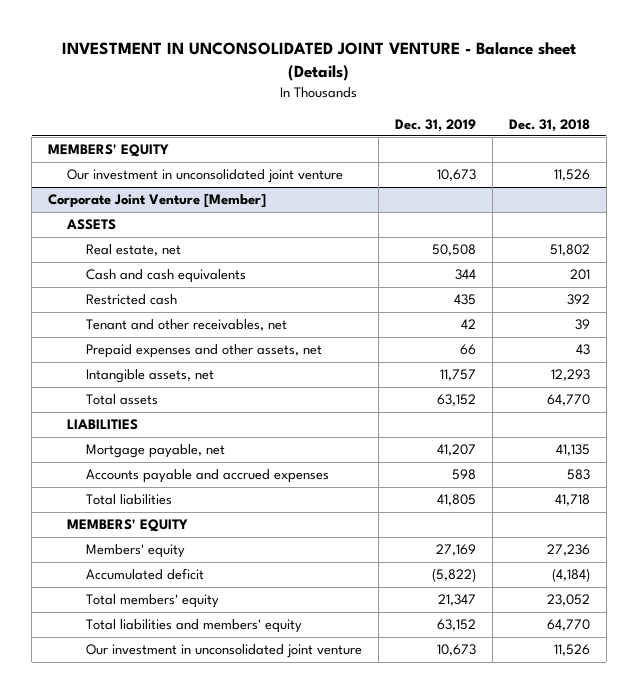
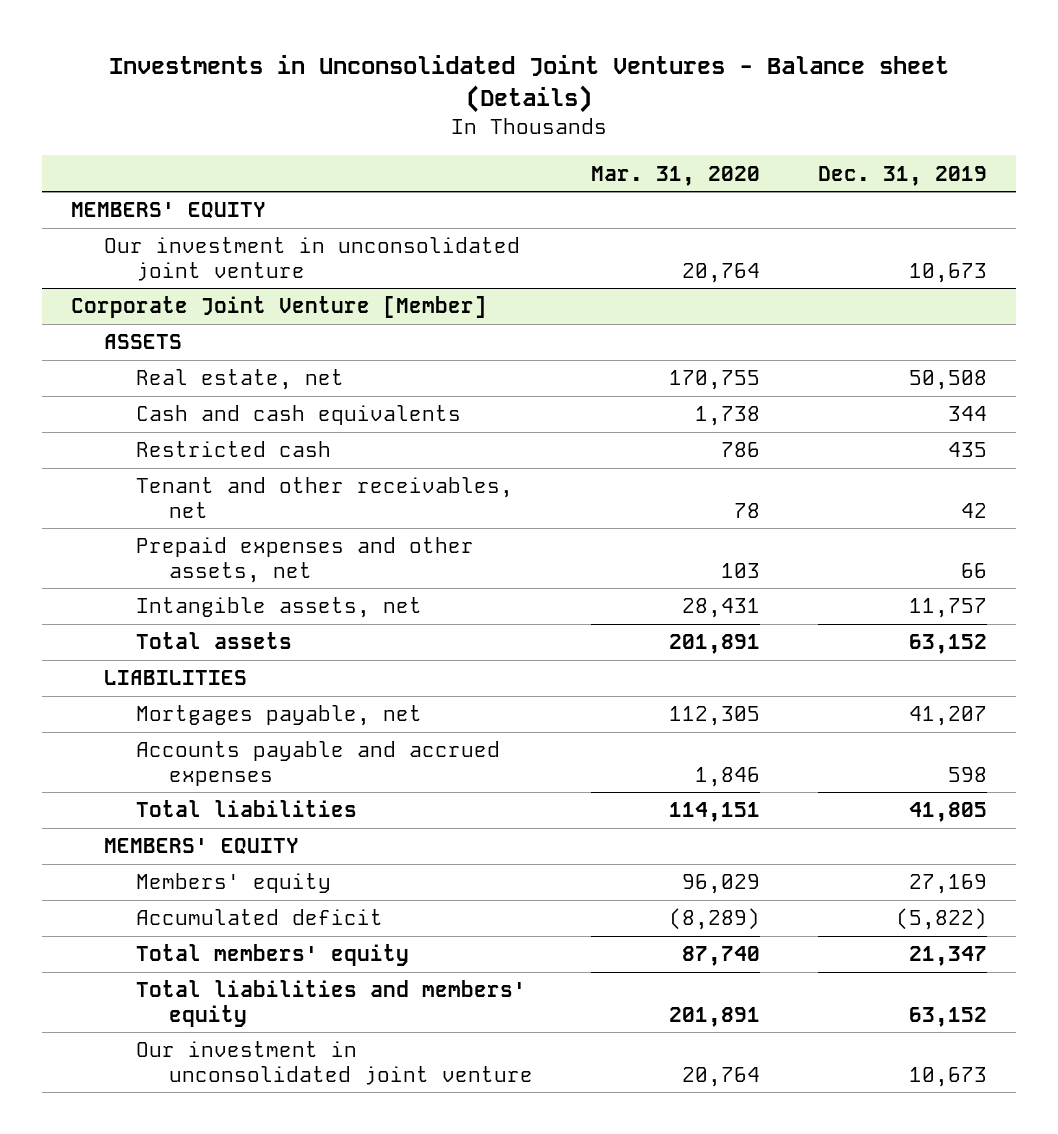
- INVESTMENT IN UNCONSOLIDATED JOINT VENTURE - Balance sheet (Details)
+ Investments in Unconsolidated Joint Ventures - Balance sheet (Details)
- | Dec. 31, 2019 | Dec. 31, 2018
+ | Mar. 31, 2020 | Dec. 31, 2019
@ Corporate Joint Venture [Member]
- Mortgage payable, net | 41,207 | 41,135
+ Mortgages payable, net | 112,305 | 41,207

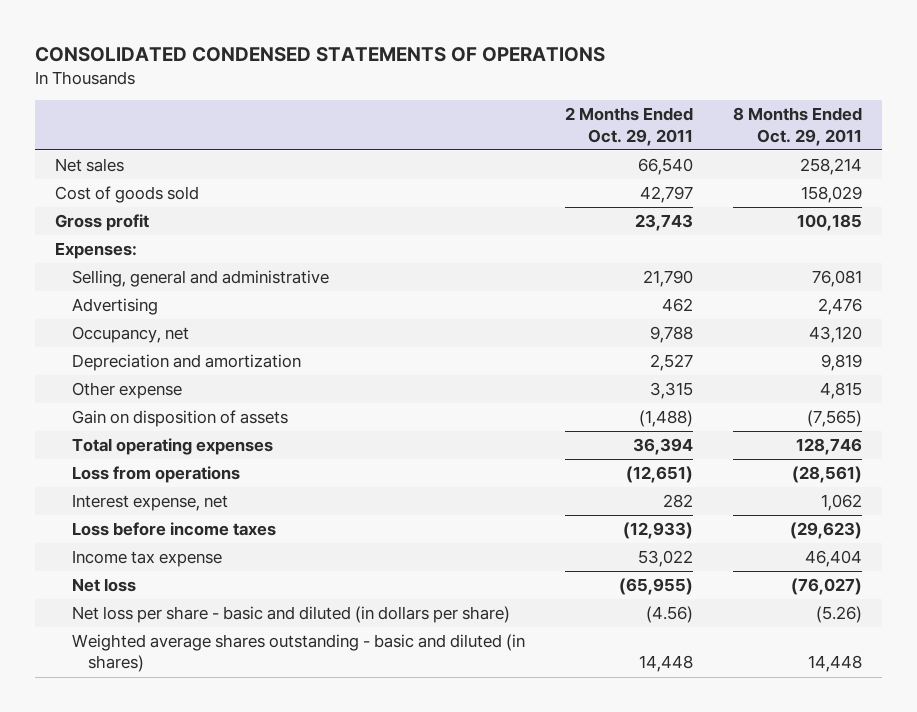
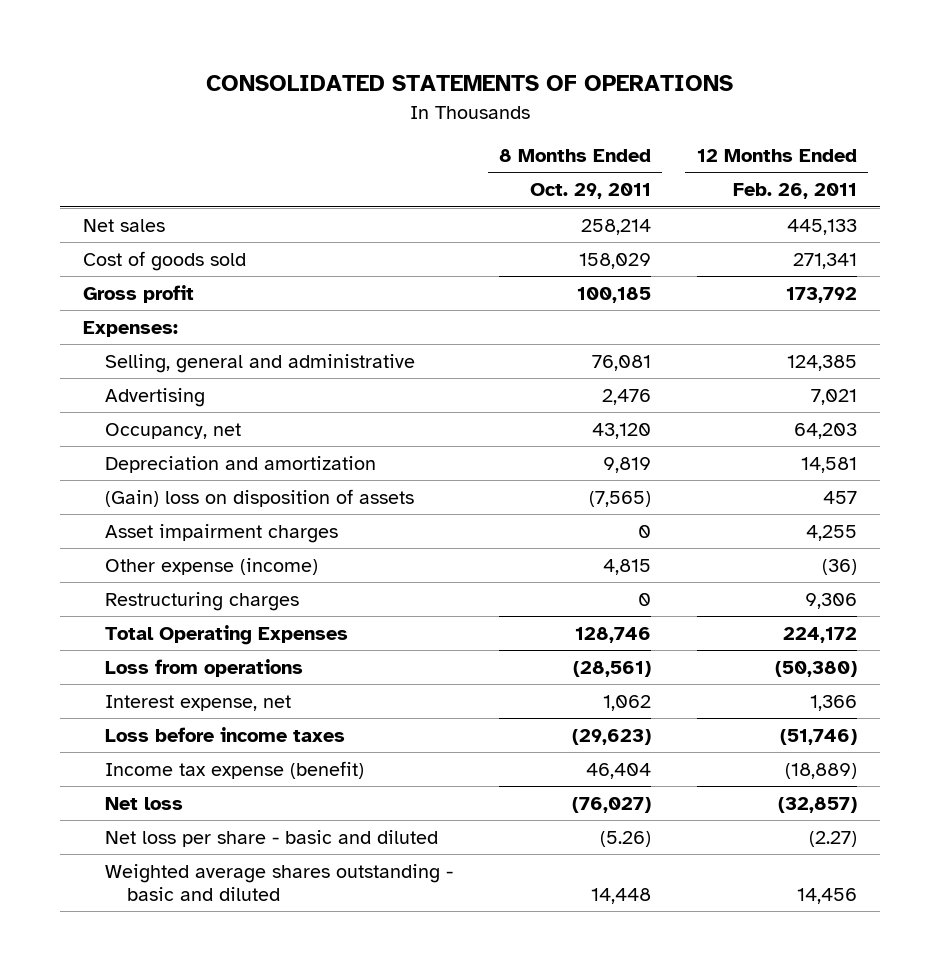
- CONSOLIDATED CONDENSED STATEMENTS OF OPERATIONS
+ CONSOLIDATED STATEMENTS OF OPERATIONS
- | 2 Months Ended Oct. 29, 2011 | 8 Months Ended Oct. 29, 2011
+ | 8 Months Ended Oct. 29, 2011 | 12 Months Ended Feb. 26, 2011
- Other expense | 3,315 | 4,815
- Gain on disposition of assets | (1,488) | (7,565)
- Total operating expenses | 36,394 | 128,746
+ (Gain) loss on disposition of assets | (7,565) | 457
+ Asset impairment charges | 0 | 4,255
+ Other expense (income) | 4,815 | (36)
+ Restructuring charges | 0 | 9,306
+ Total Operating Expenses | 128,746 | 224,172
- Income tax expense | 53,022 | 46,404
+ Income tax expense (benefit) | 46,404 | (18,889)
- Net loss per share - basic and diluted (in dollars per share) | (4.56) | (5.26)
- Weighted average shares outstanding - basic and diluted (in shares) | 14,448 | 14,448
+ Net loss per share - basic and diluted | (5.26) | (2.27)
+ Weighted average shares outstanding - basic and diluted | 14,448 | 14,456

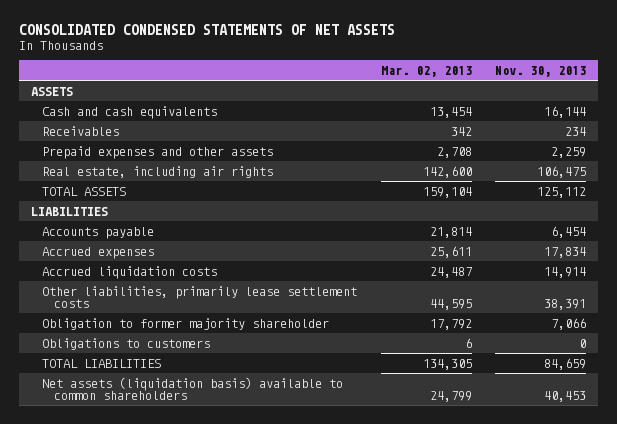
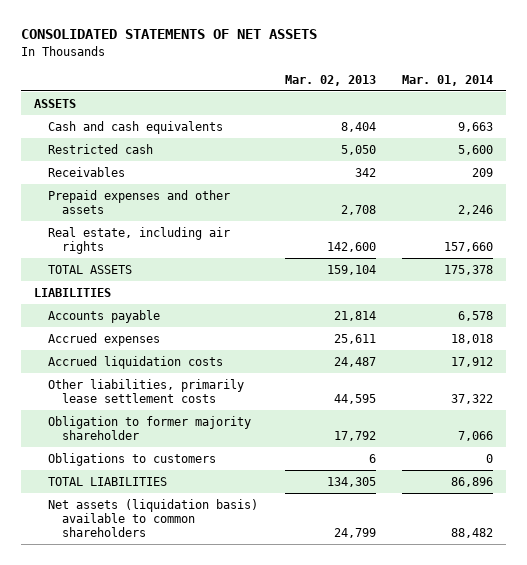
- CONSOLIDATED CONDENSED STATEMENTS OF NET ASSETS
+ CONSOLIDATED STATEMENTS OF NET ASSETS
- | Mar. 02, 2013 | Nov. 30, 2013
+ | Mar. 02, 2013 | Mar. 01, 2014
- Cash and cash equivalents | 13,454 | 16,144
+ Cash and cash equivalents | 8,404 | 9,663
+ Restricted cash | 5,050 | 5,600

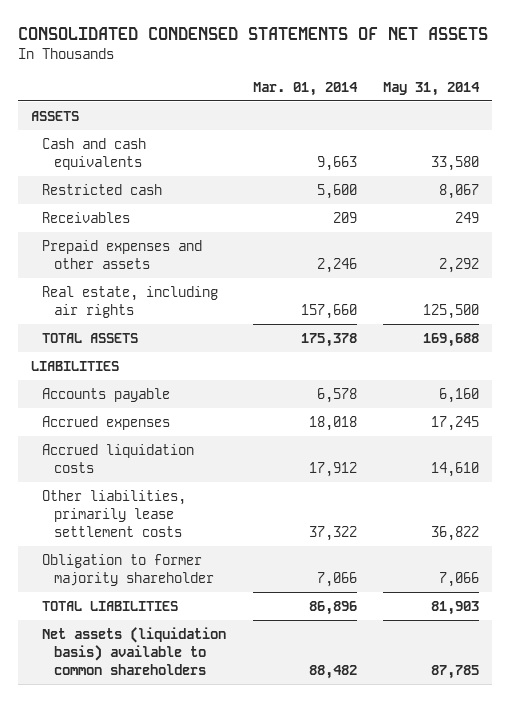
- CONSOLIDATED STATEMENTS OF NET ASSETS
+ CONSOLIDATED CONDENSED STATEMENTS OF NET ASSETS
- | Mar. 02, 2013 | Mar. 01, 2014
+ | Mar. 01, 2014 | May 31, 2014
- Obligations to customers | 6 | 0

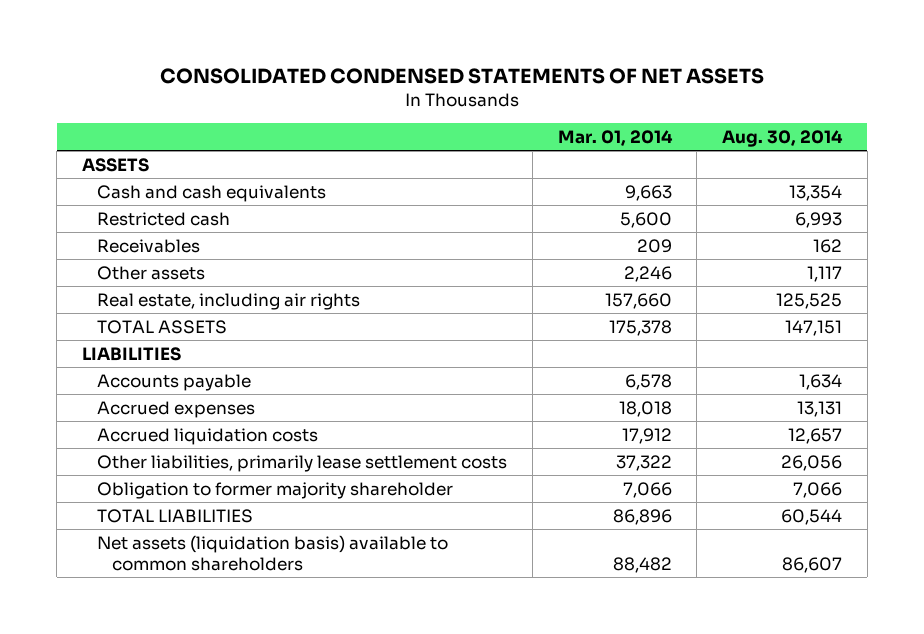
- | Mar. 01, 2014 | May 31, 2014
+ | Mar. 01, 2014 | Aug. 30, 2014
- Prepaid expenses and other assets | 2,246 | 2,292
+ Other assets | 2,246 | 1,117

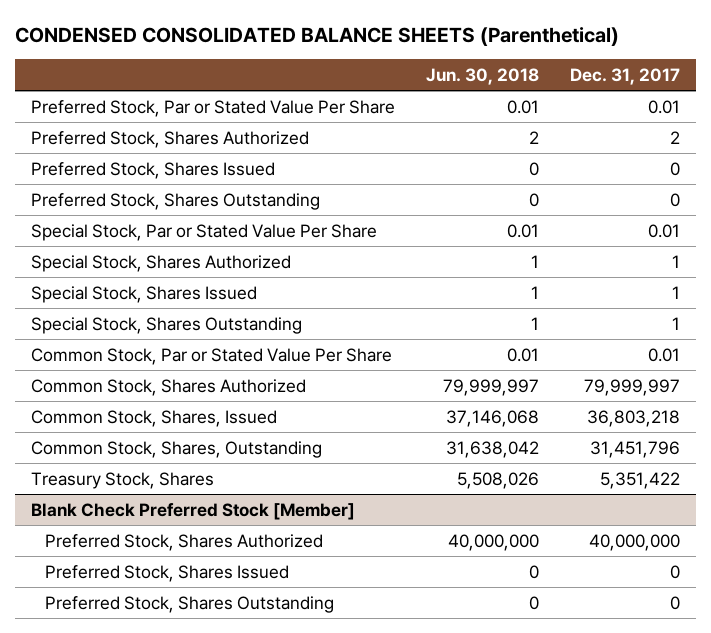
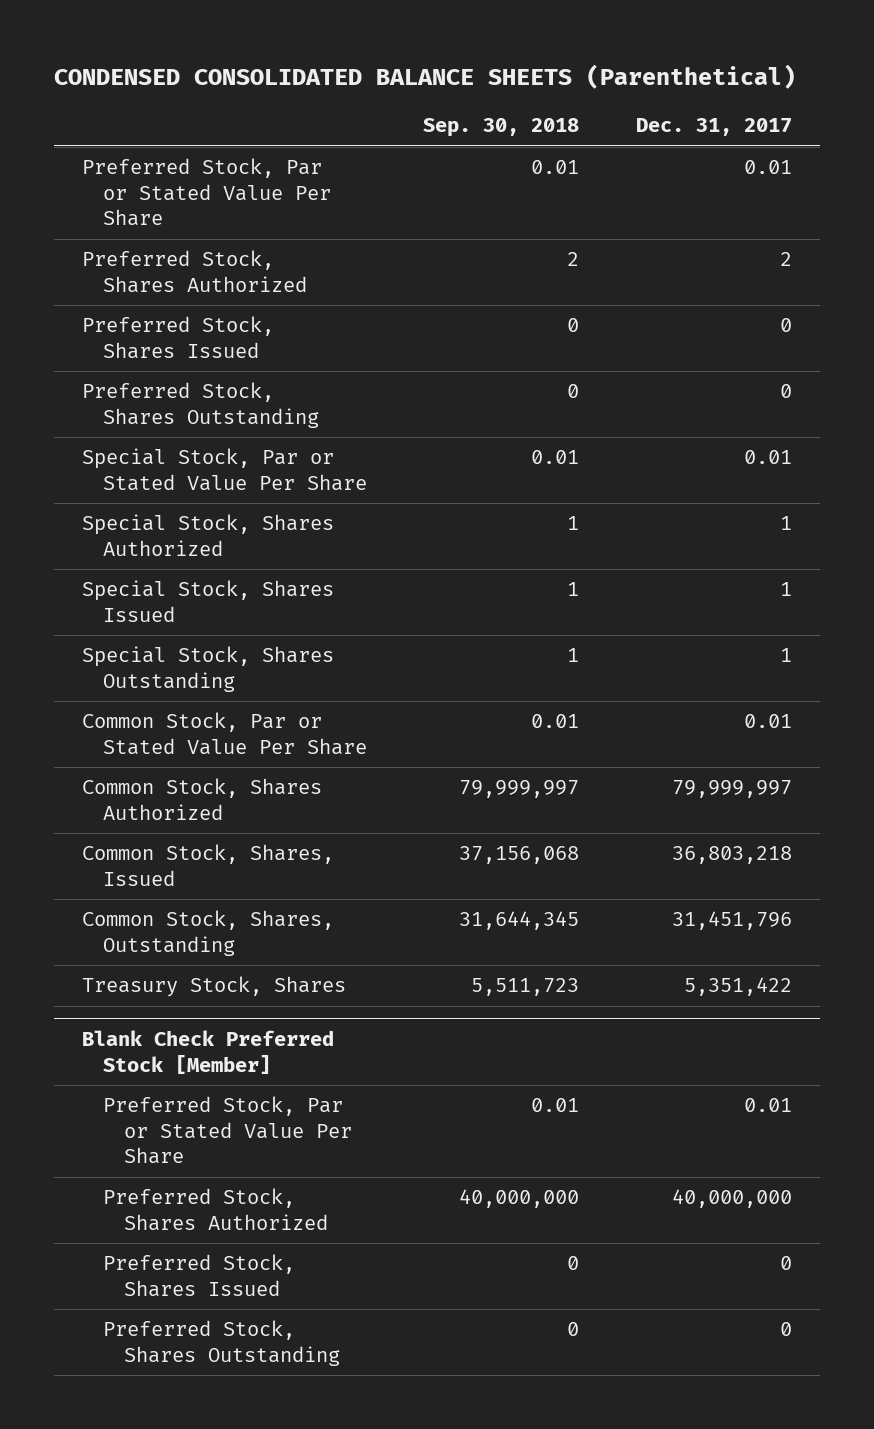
- | Jun. 30, 2018 | Dec. 31, 2017
+ | Sep. 30, 2018 | Dec. 31, 2017
@ Blank Check Preferred Stock [Member]
+ Preferred Stock, Par or Stated Value Per Share | 0.01 | 0.01

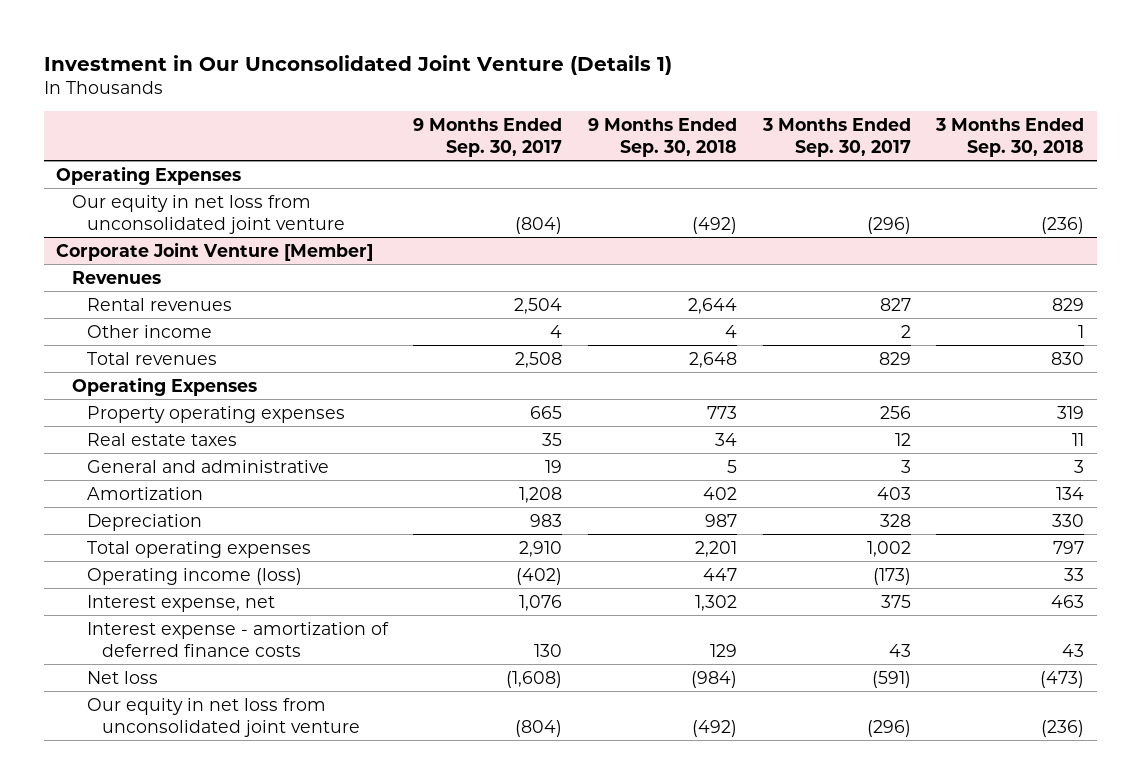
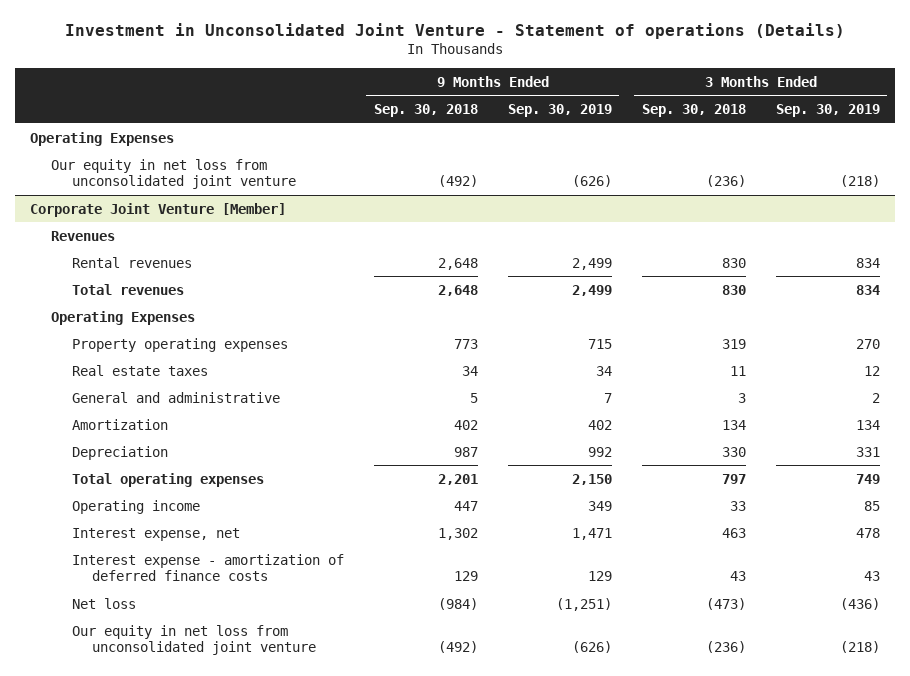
- Investment in Our Unconsolidated Joint Venture (Details 1)
+ Investment in Unconsolidated Joint Venture - Statement of operations (Details)
- | 9 Months Ended Sep. 30, 2017 | 9 Months Ended Sep. 30, 2018 | 3 Months Ended Sep. 30, 2017 | 3 Months Ended Sep. 30, 2018
+ | 9 Months Ended Sep. 30, 2018 | 9 Months Ended Sep. 30, 2019 | 3 Months Ended Sep. 30, 2018 | 3 Months Ended Sep. 30, 2019
@ Corporate Joint Venture [Member]
- Rental revenues | 2,504 | 2,644 | 827 | 829
- Other income | 4 | 4 | 2 | 1
+ Rental revenues | 2,648 | 2,499 | 830 | 834
- Operating income (loss) | (402) | 447 | (173) | 33
+ Operating income | 447 | 349 | 33 | 85

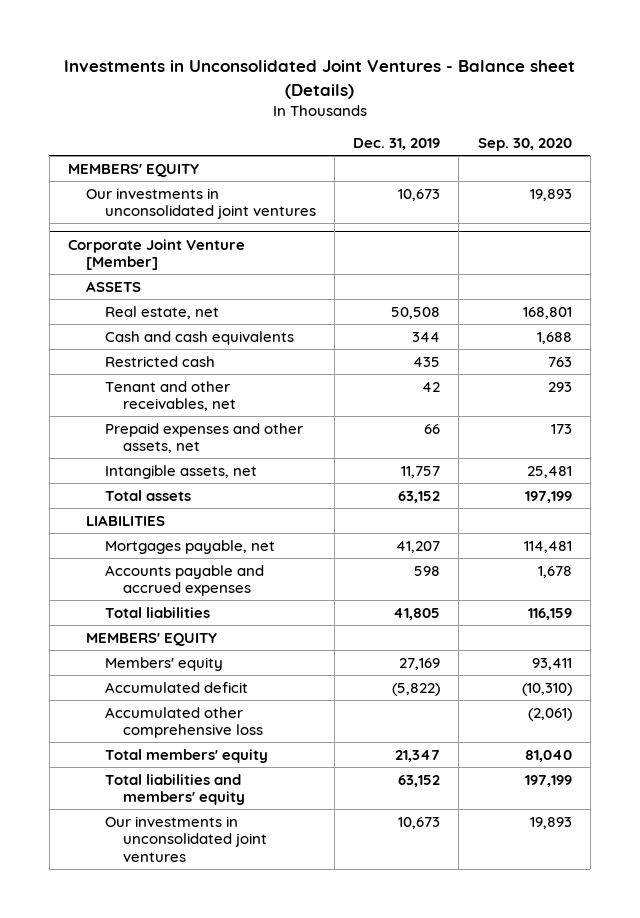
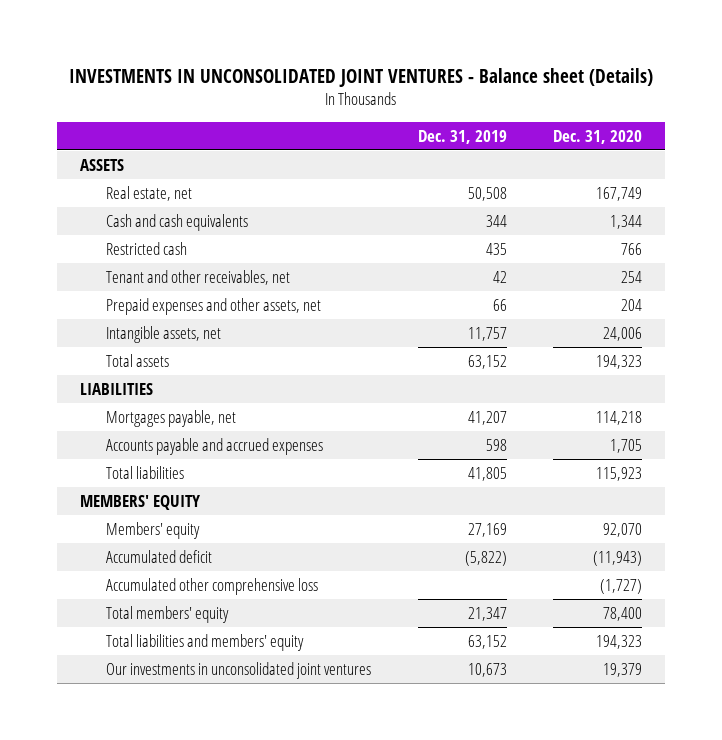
- Investments in Unconsolidated Joint Ventures - Balance sheet (Details)
+ INVESTMENTS IN UNCONSOLIDATED JOINT VENTURES - Balance sheet (Details)
- | Dec. 31, 2019 | Sep. 30, 2020
+ | Dec. 31, 2019 | Dec. 31, 2020
- MEMBERS' EQUITY
- Our investments in unconsolidated joint ventures | 10,673 | 19,893
- Corporate Joint Venture [Member]

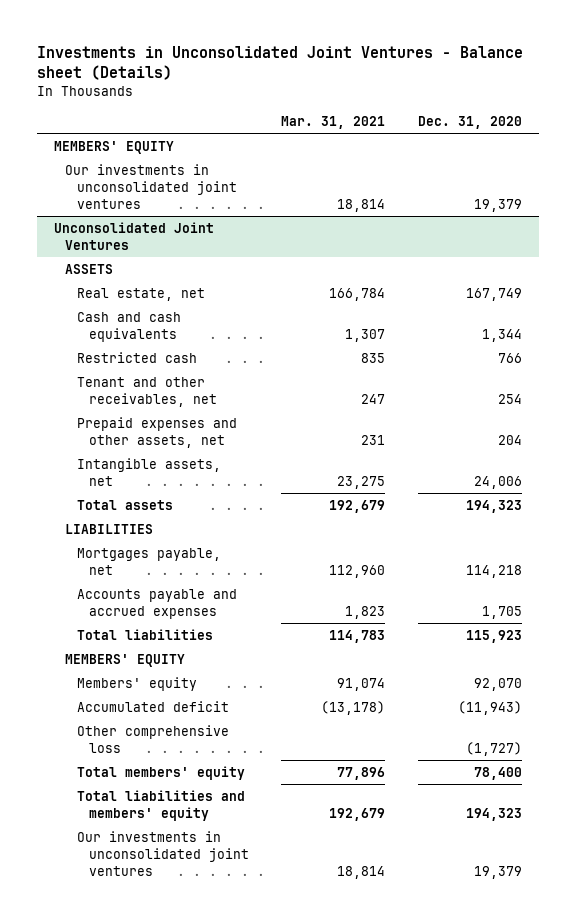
- INVESTMENTS IN UNCONSOLIDATED JOINT VENTURES - Balance sheet (Details)
+ Investments in Unconsolidated Joint Ventures - Balance sheet (Details)
- | Dec. 31, 2019 | Dec. 31, 2020
+ | Mar. 31, 2021 | Dec. 31, 2020
+ MEMBERS' EQUITY
+ Our investments in unconsolidated joint ventures | 18,814 | 19,379
+ Unconsolidated Joint Ventures
- Accumulated other comprehensive loss | | (1,727)
+ Other comprehensive loss | | (1,727)

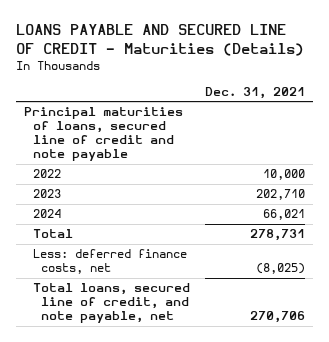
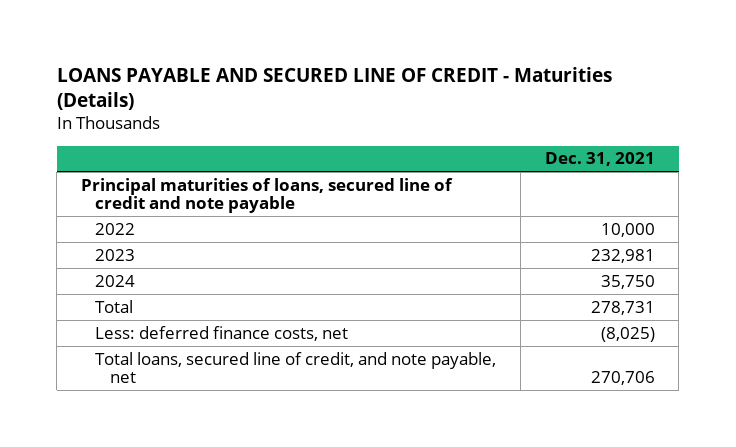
- 2023 | 202,710
- 2024 | 66,021
+ 2023 | 232,981
+ 2024 | 35,750

